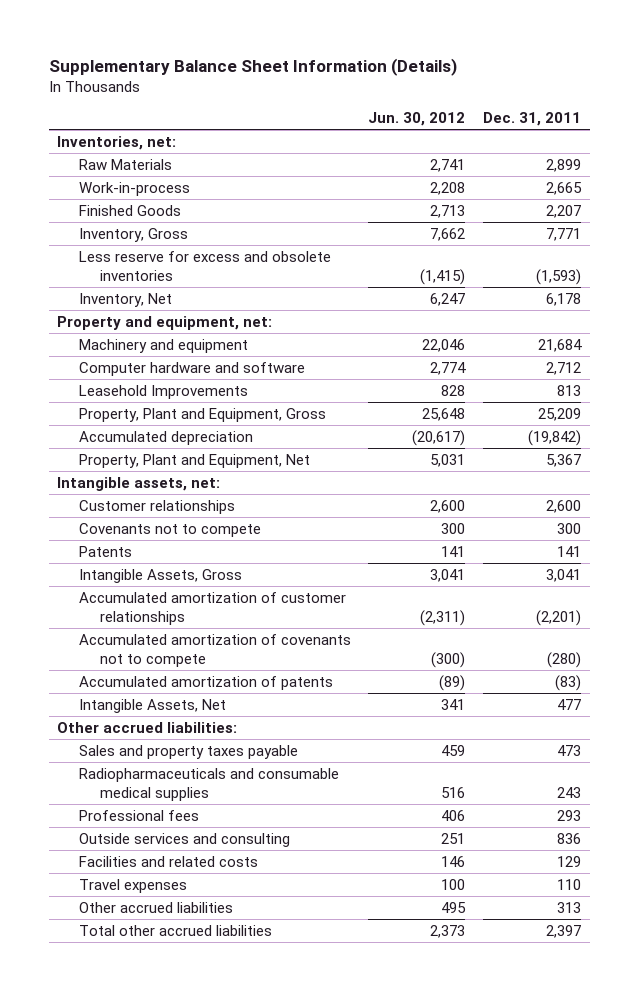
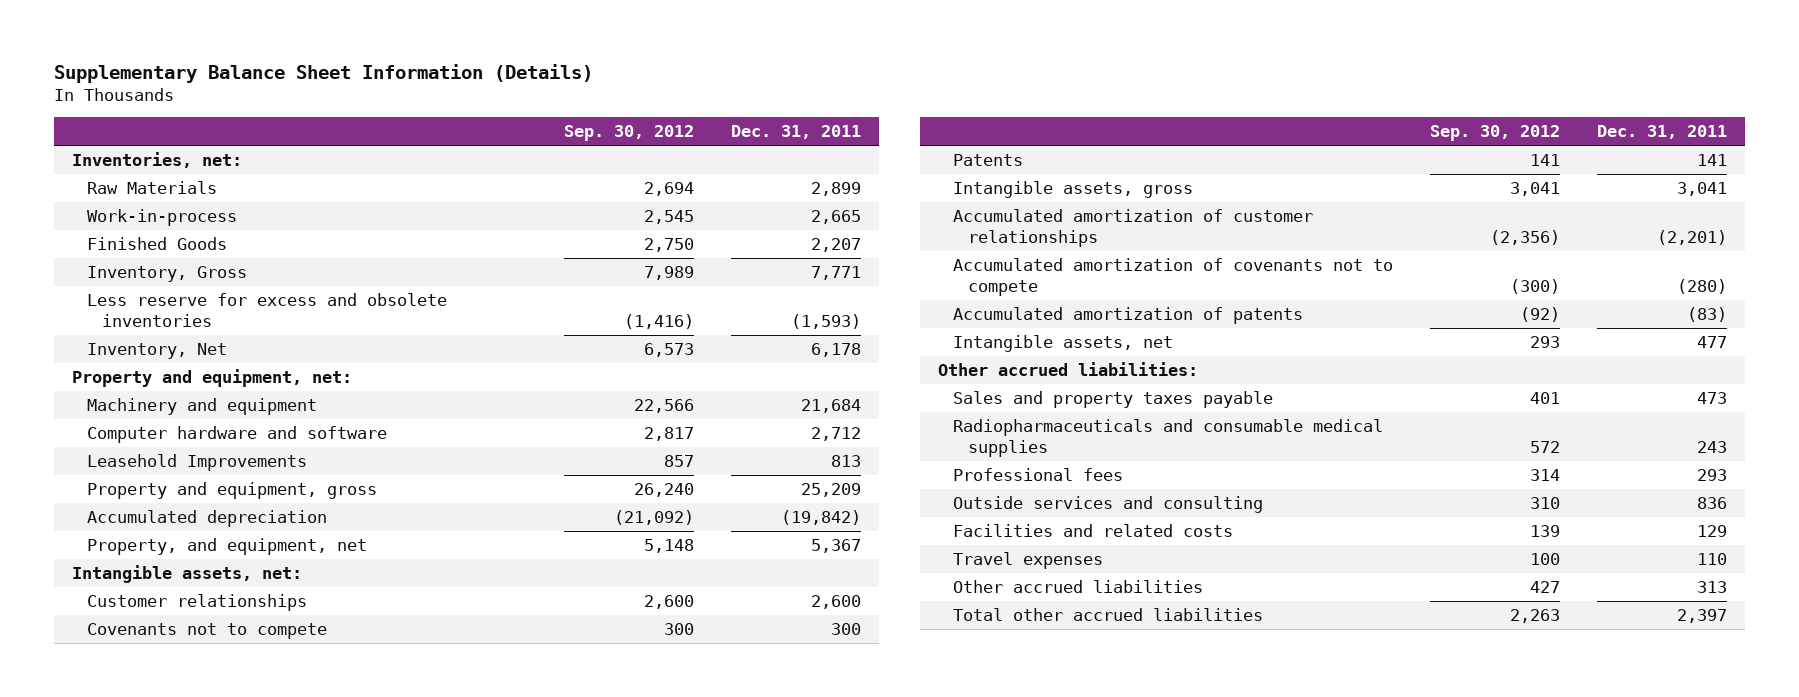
- | Jun. 30, 2012 | Dec. 31, 2011
+ | Sep. 30, 2012 | Dec. 31, 2011
- Property, Plant and Equipment, Gross | 25,648 | 25,209
+ Property and equipment, gross | 26,240 | 25,209
- Property, Plant and Equipment, Net | 5,031 | 5,367
+ Property, and equipment, net | 5,148 | 5,367
- Intangible Assets, Gross | 3,041 | 3,041
+ Intangible assets, gross | 3,041 | 3,041
- Intangible Assets, Net | 341 | 477
+ Intangible assets, net | 293 | 477

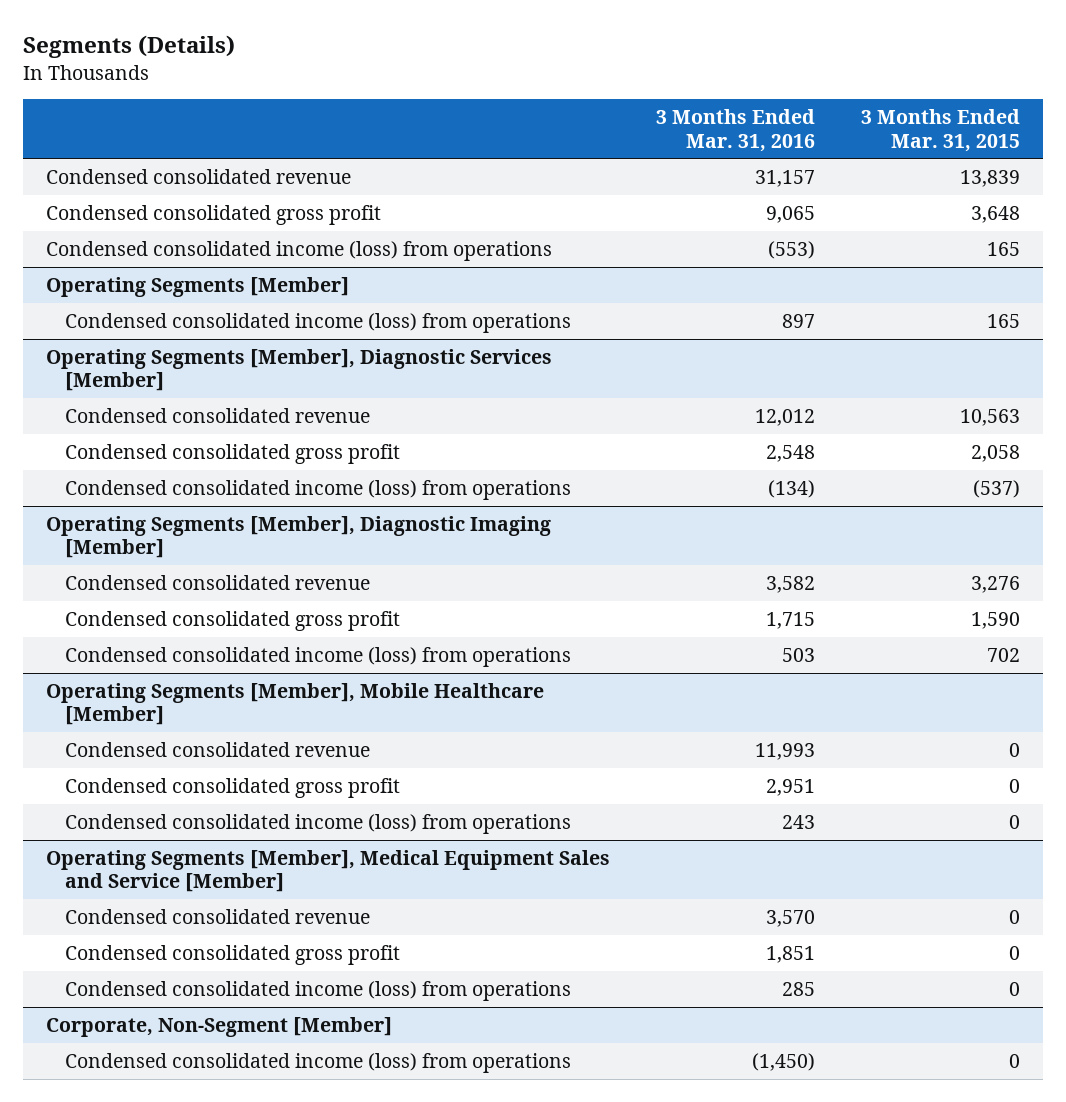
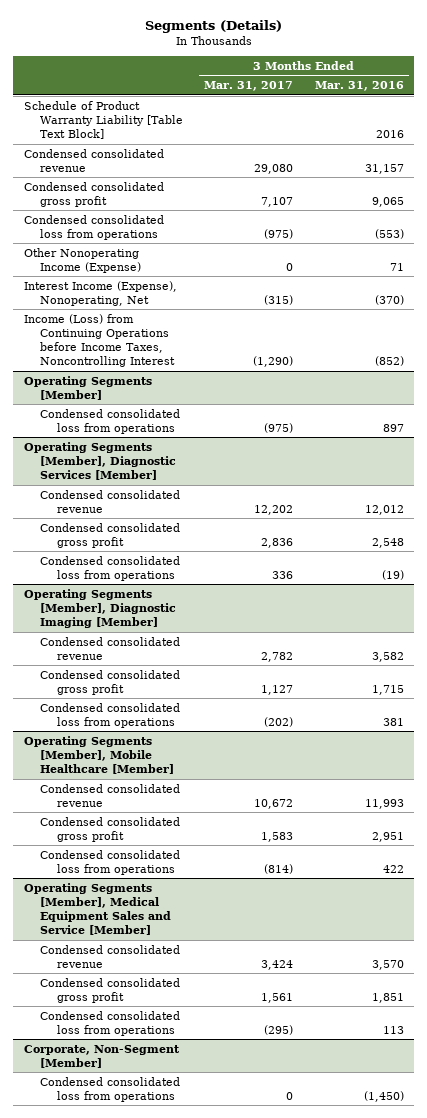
- | 3 Months Ended Mar. 31, 2016 | 3 Months Ended Mar. 31, 2015
+ | 3 Months Ended Mar. 31, 2017 | 3 Months Ended Mar. 31, 2016
+ Schedule of Product Warranty Liability [Table Text Block] | | 2016
- Condensed consolidated income (loss) from operations | (553) | 165
+ Condensed consolidated loss from operations | (975) | (553)
+ Other Nonoperating Income (Expense) | 0 | 71
+ Interest Income (Expense), Nonoperating, Net | (315) | (370)
+ Income (Loss) from Continuing Operations before Income Taxes, Noncontrolling Interest | (1,290) | (852)
@ Operating Segments [Member]
- Condensed consolidated income (loss) from operations | 897 | 165
+ Condensed consolidated loss from operations | (975) | 897
@ Operating Segments [Member], Diagnostic Services [Member]
- Condensed consolidated income (loss) from operations | (134) | (537)
+ Condensed consolidated loss from operations | 336 | (19)
@ Operating Segments [Member], Diagnostic Imaging [Member]
- Condensed consolidated income (loss) from operations | 503 | 702
+ Condensed consolidated loss from operations | (202) | 381
@ Operating Segments [Member], Mobile Healthcare [Member]
- Condensed consolidated income (loss) from operations | 243 | 0
+ Condensed consolidated loss from operations | (814) | 422
@ Operating Segments [Member], Medical Equipment Sales and Service [Member]
- Condensed consolidated income (loss) from operations | 285 | 0
+ Condensed consolidated loss from operations | (295) | 113
@ Corporate, Non-Segment [Member]
- Condensed consolidated income (loss) from operations | (1,450) | 0
+ Condensed consolidated loss from operations | 0 | (1,450)

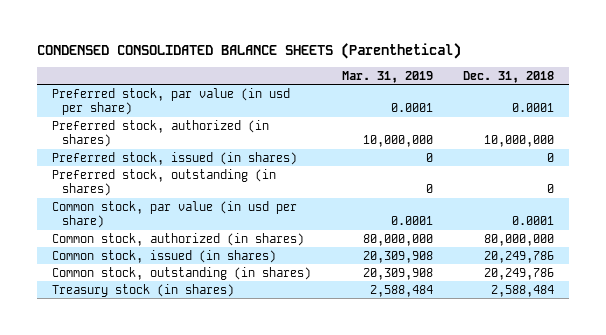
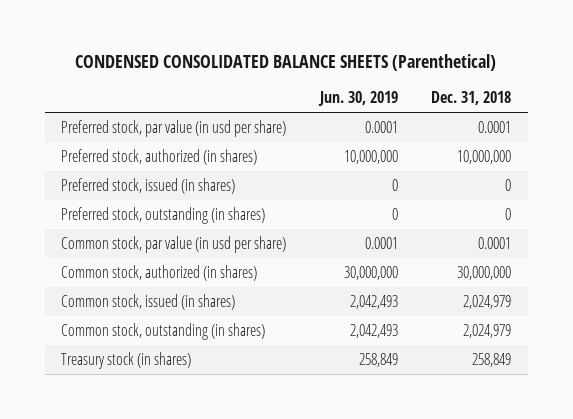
- | Mar. 31, 2019 | Dec. 31, 2018
+ | Jun. 30, 2019 | Dec. 31, 2018
- Common stock, authorized (in shares) | 80,000,000 | 80,000,000
- Common stock, issued (in shares) | 20,309,908 | 20,249,786
- Common stock, outstanding (in shares) | 20,309,908 | 20,249,786
- Treasury stock (in shares) | 2,588,484 | 2,588,484
+ Common stock, authorized (in shares) | 30,000,000 | 30,000,000
+ Common stock, issued (in shares) | 2,042,493 | 2,024,979
+ Common stock, outstanding (in shares) | 2,042,493 | 2,024,979
+ Treasury stock (in shares) | 258,849 | 258,849

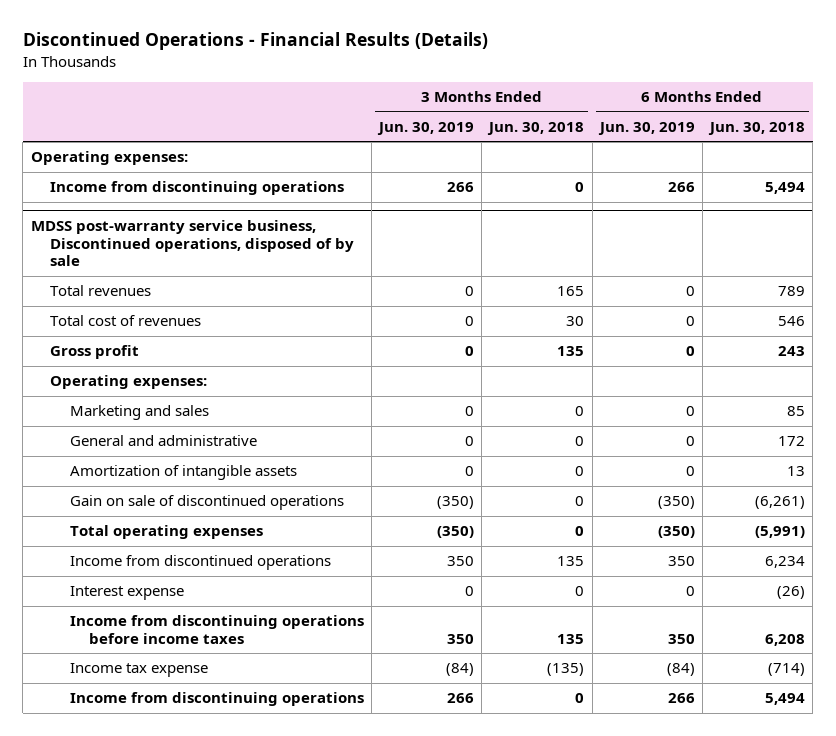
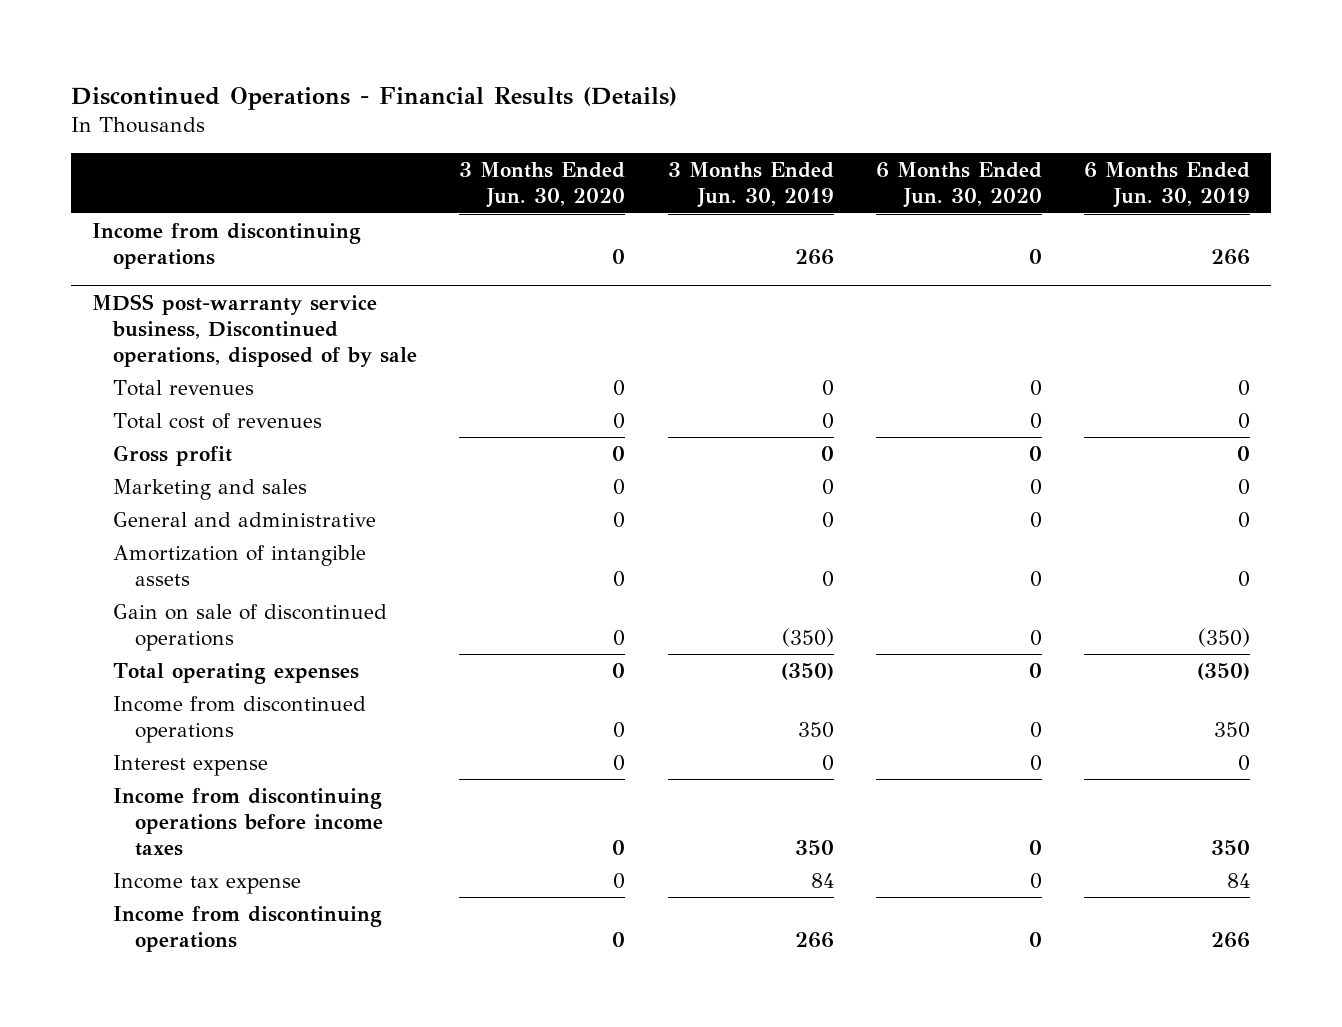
- | 3 Months Ended Jun. 30, 2019 | 3 Months Ended Jun. 30, 2018 | 6 Months Ended Jun. 30, 2019 | 6 Months Ended Jun. 30, 2018
+ | 3 Months Ended Jun. 30, 2020 | 3 Months Ended Jun. 30, 2019 | 6 Months Ended Jun. 30, 2020 | 6 Months Ended Jun. 30, 2019
- Operating expenses:
@ MDSS post-warranty service business, Discontinued operations, disposed of by sale
- Operating expenses:
- Income tax expense | (84) | (135) | (84) | (714)
+ Income tax expense | 0 | 84 | 0 | 84

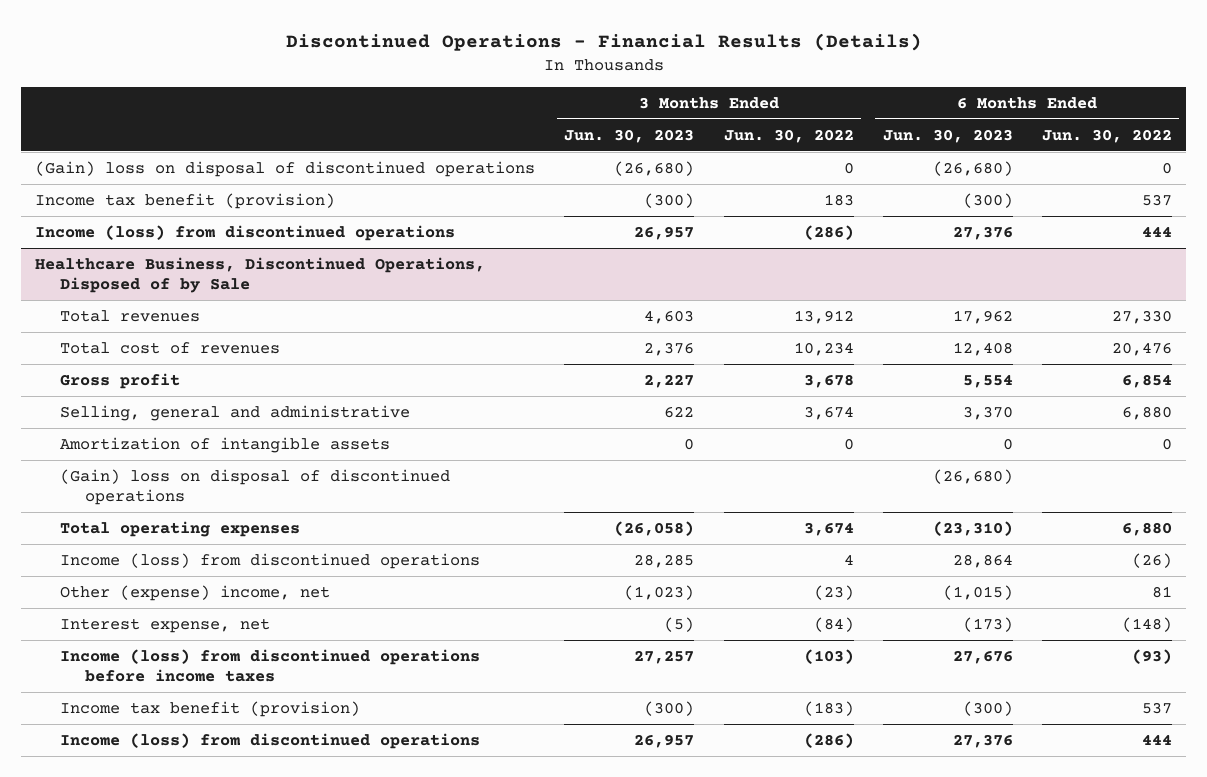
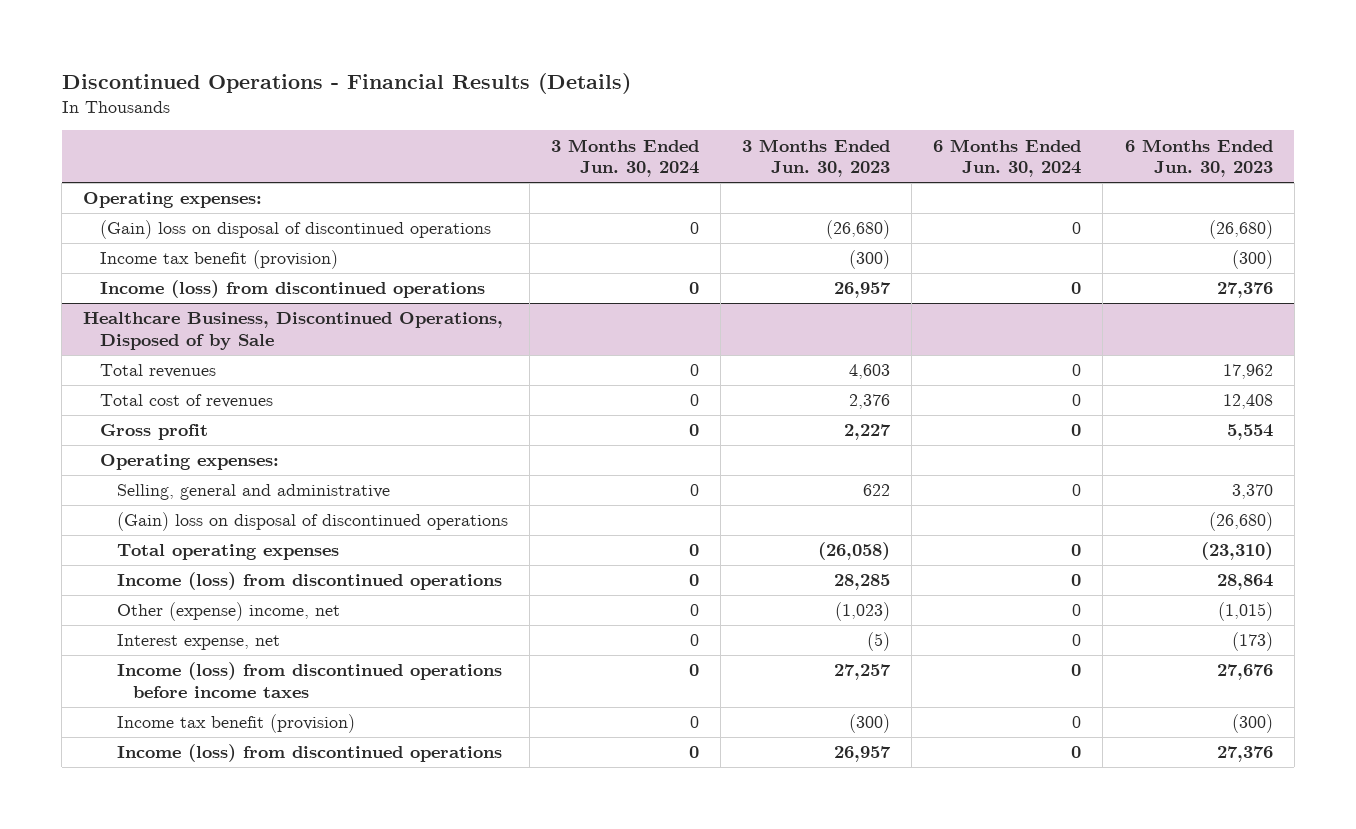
- | 3 Months Ended Jun. 30, 2023 | 3 Months Ended Jun. 30, 2022 | 6 Months Ended Jun. 30, 2023 | 6 Months Ended Jun. 30, 2022
+ | 3 Months Ended Jun. 30, 2024 | 3 Months Ended Jun. 30, 2023 | 6 Months Ended Jun. 30, 2024 | 6 Months Ended Jun. 30, 2023
+ Operating expenses:
@ Healthcare Business, Discontinued Operations, Disposed of by Sale
+ Operating expenses:
- Amortization of intangible assets | 0 | 0 | 0 | 0

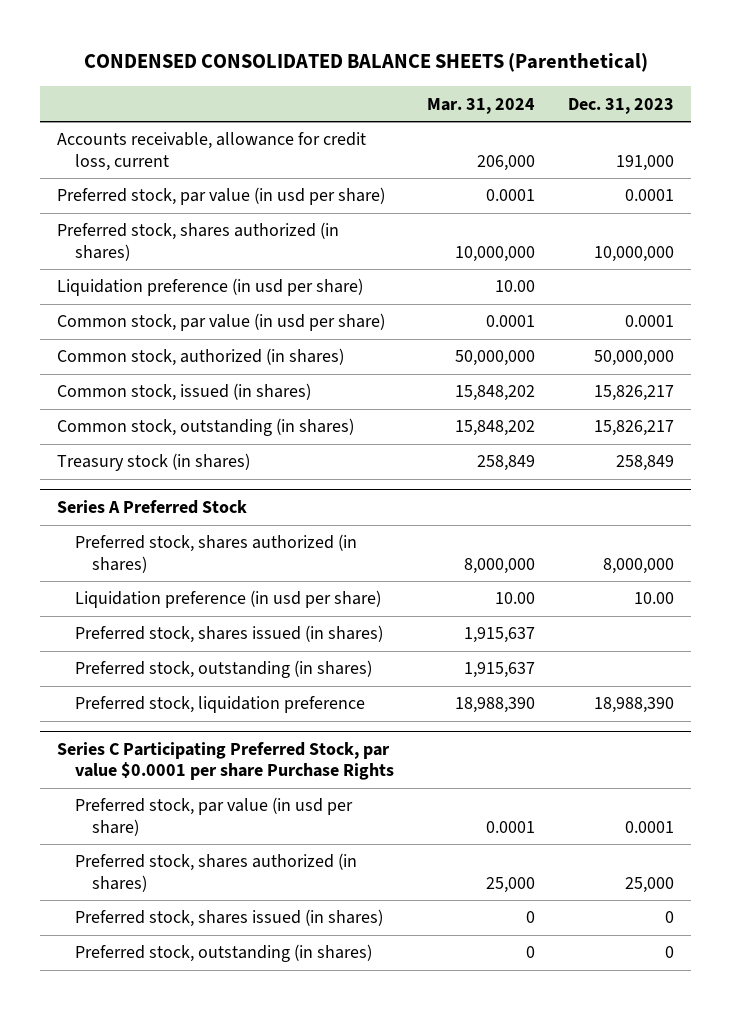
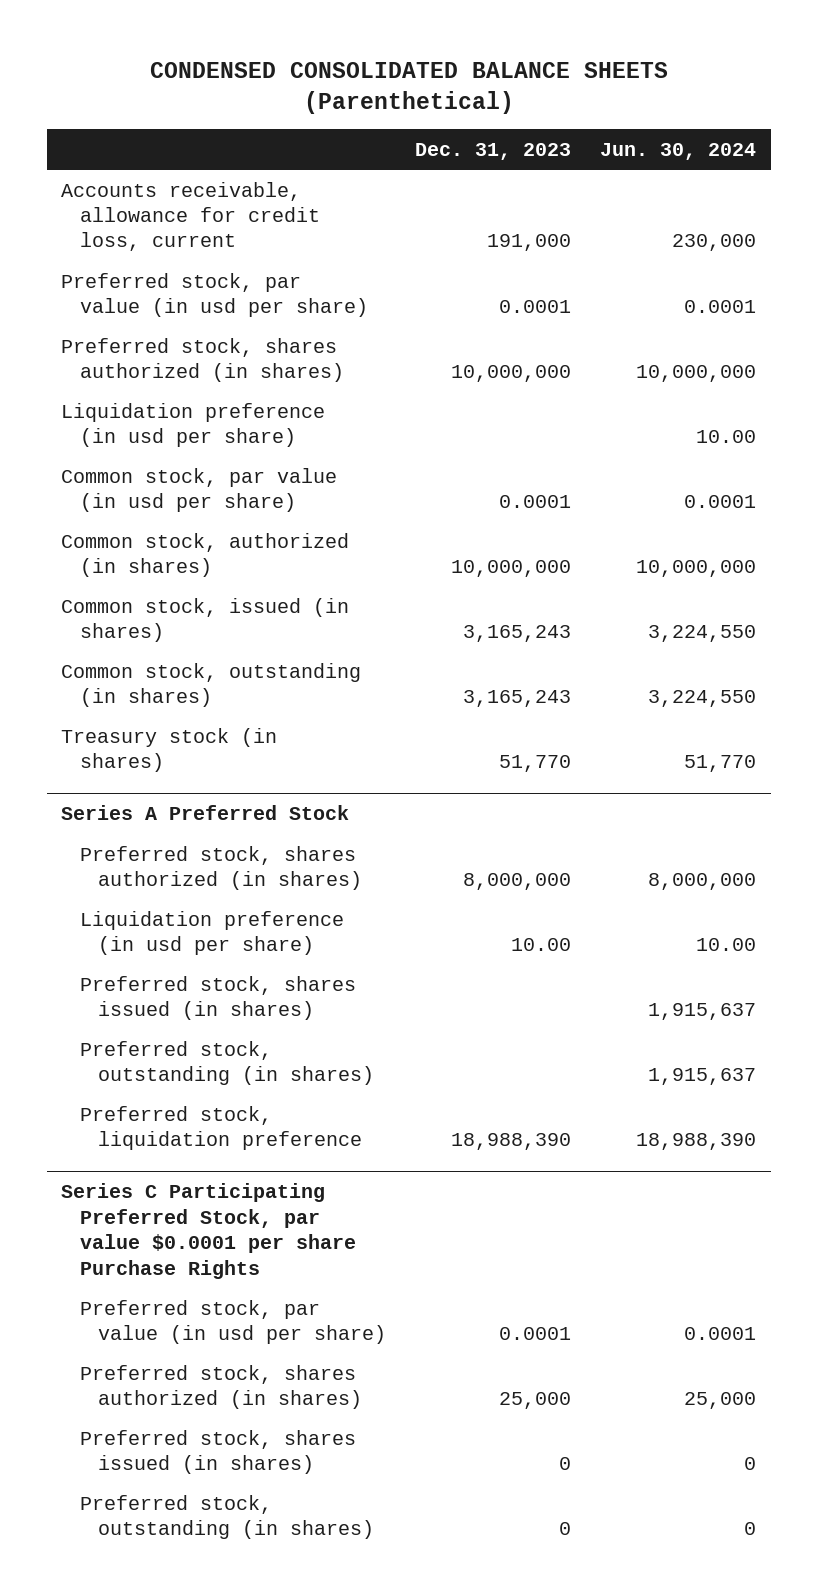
- | Mar. 31, 2024 | Dec. 31, 2023
+ | Dec. 31, 2023 | Jun. 30, 2024
- Common stock, authorized (in shares) | 50,000,000 | 50,000,000
- Common stock, issued (in shares) | 15,848,202 | 15,826,217
- Common stock, outstanding (in shares) | 15,848,202 | 15,826,217
- Treasury stock (in shares) | 258,849 | 258,849
+ Common stock, authorized (in shares) | 10,000,000 | 10,000,000
+ Common stock, issued (in shares) | 3,165,243 | 3,224,550
+ Common stock, outstanding (in shares) | 3,165,243 | 3,224,550
+ Treasury stock (in shares) | 51,770 | 51,770

